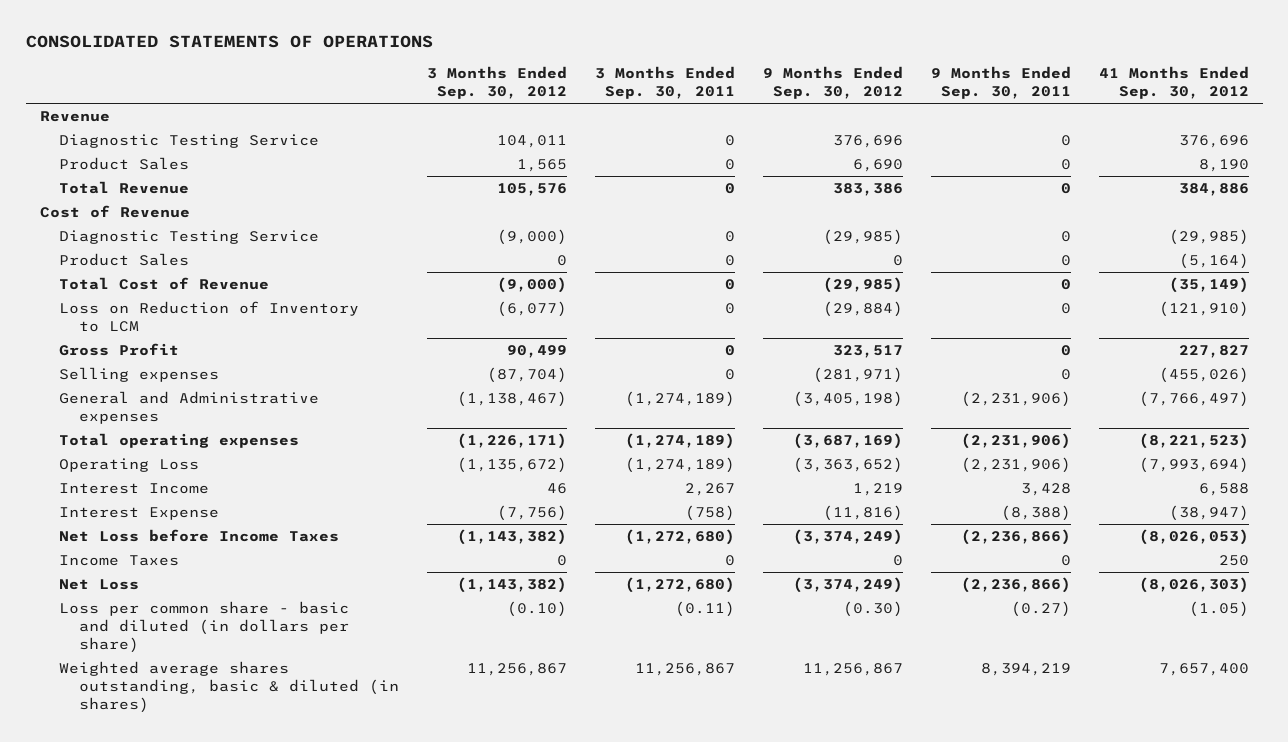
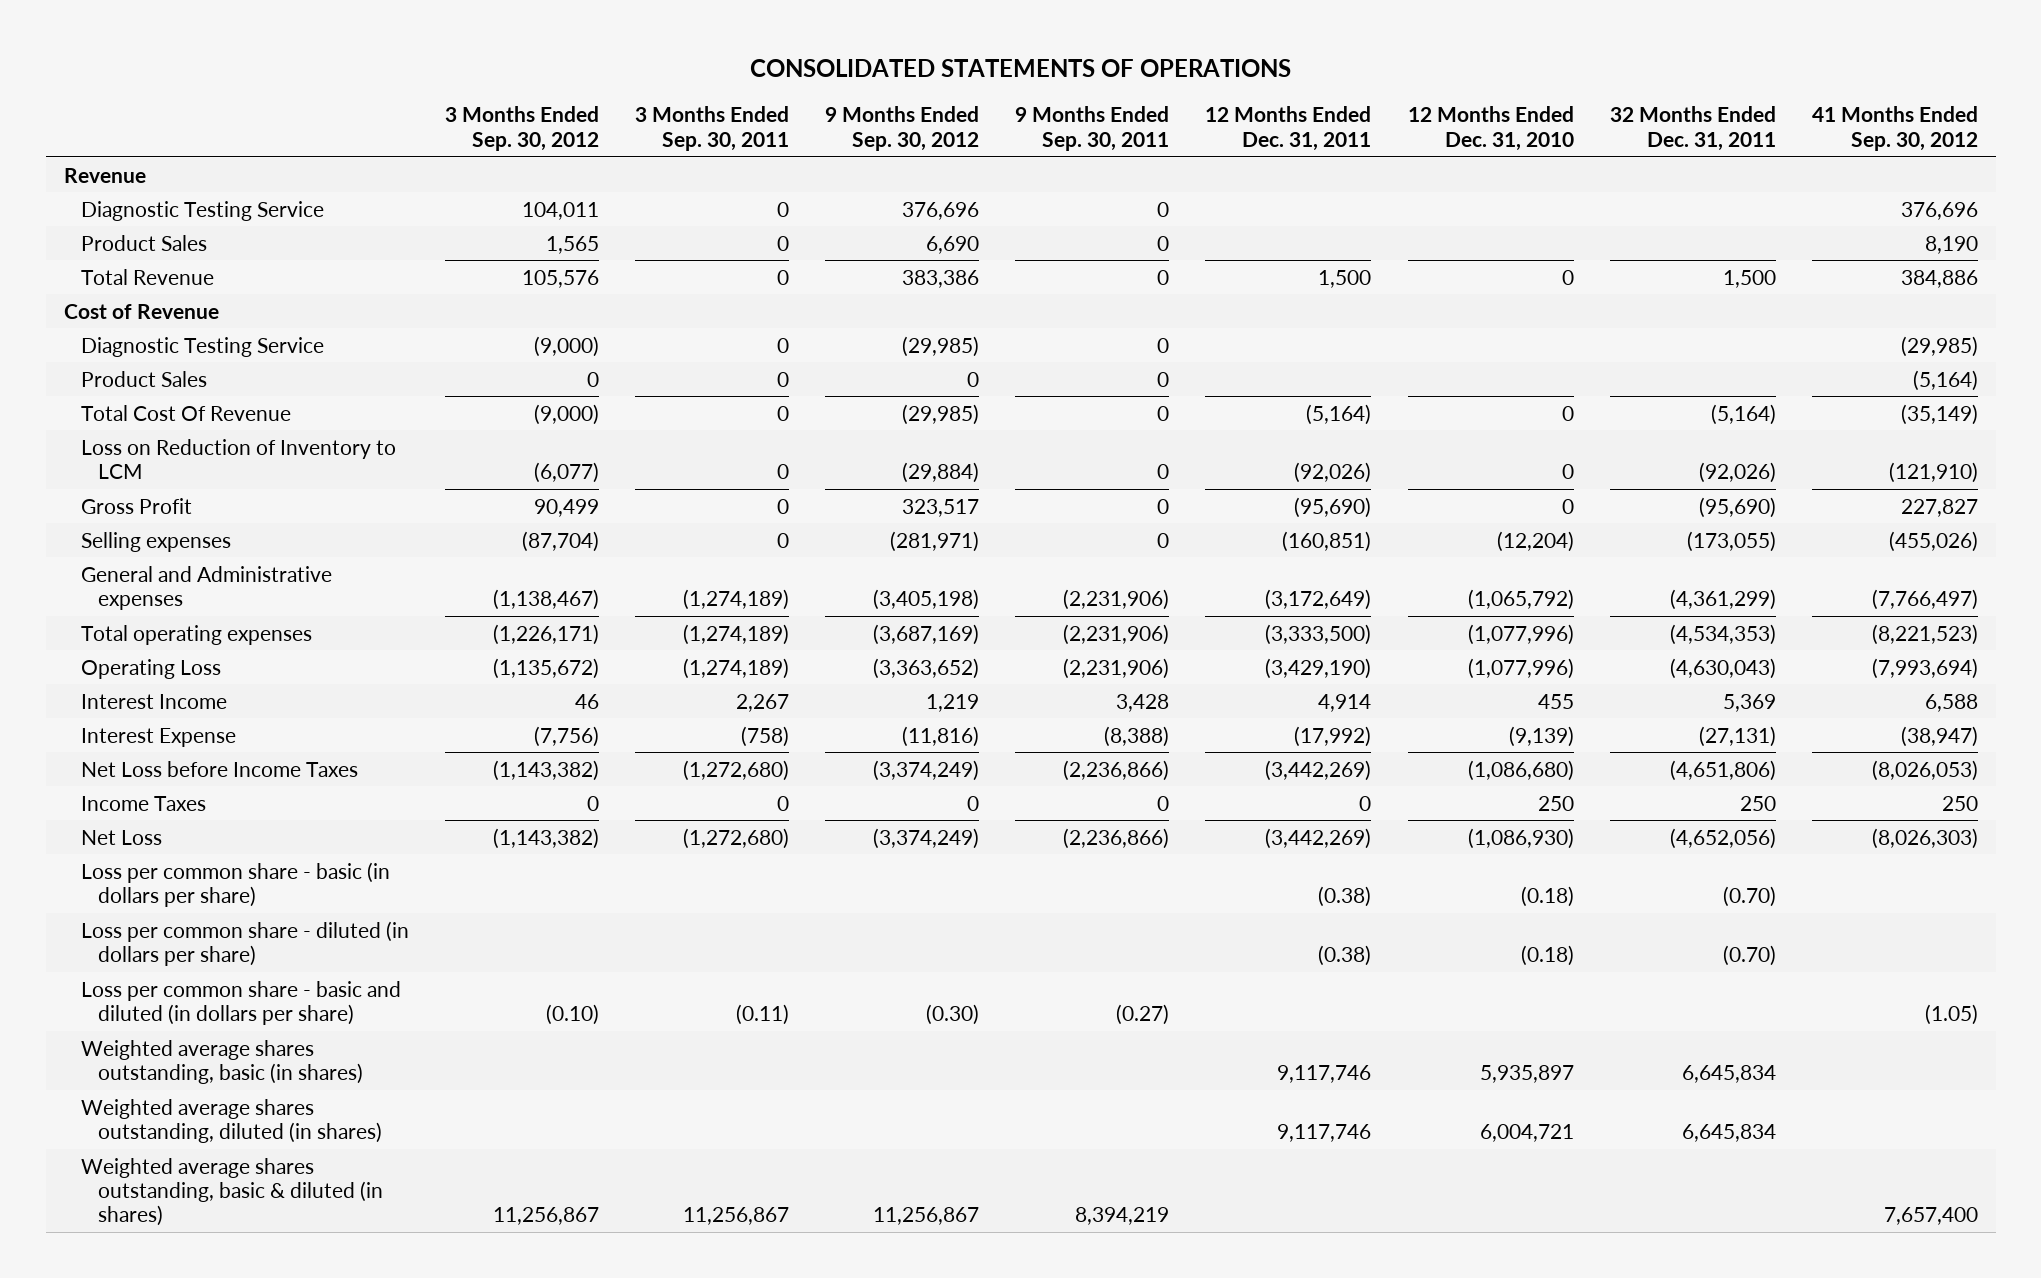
- | 3 Months Ended Sep. 30, 2012 | 3 Months Ended Sep. 30, 2011 | 9 Months Ended Sep. 30, 2012 | 9 Months Ended Sep. 30, 2011 | 41 Months Ended Sep. 30, 2012
+ | 3 Months Ended Sep. 30, 2012 | 3 Months Ended Sep. 30, 2011 | 9 Months Ended Sep. 30, 2012 | 9 Months Ended Sep. 30, 2011 | 12 Months Ended Dec. 31, 2011 | 12 Months Ended Dec. 31, 2010 | 32 Months Ended Dec. 31, 2011 | 41 Months Ended Sep. 30, 2012
- Total Cost of Revenue | (9,000) | 0 | (29,985) | 0 | (35,149)
+ Total Cost Of Revenue | (9,000) | 0 | (29,985) | 0 | (5,164) | 0 | (5,164) | (35,149)
+ Loss per common share - basic (in dollars per share) | | | | | (0.38) | (0.18) | (0.70) |
+ Loss per common share - diluted (in dollars per share) | | | | | (0.38) | (0.18) | (0.70) |
+ Weighted average shares outstanding, basic (in shares) | | | | | 9,117,746 | 5,935,897 | 6,645,834 |
+ Weighted average shares outstanding, diluted (in shares) | | | | | 9,117,746 | 6,004,721 | 6,645,834 |

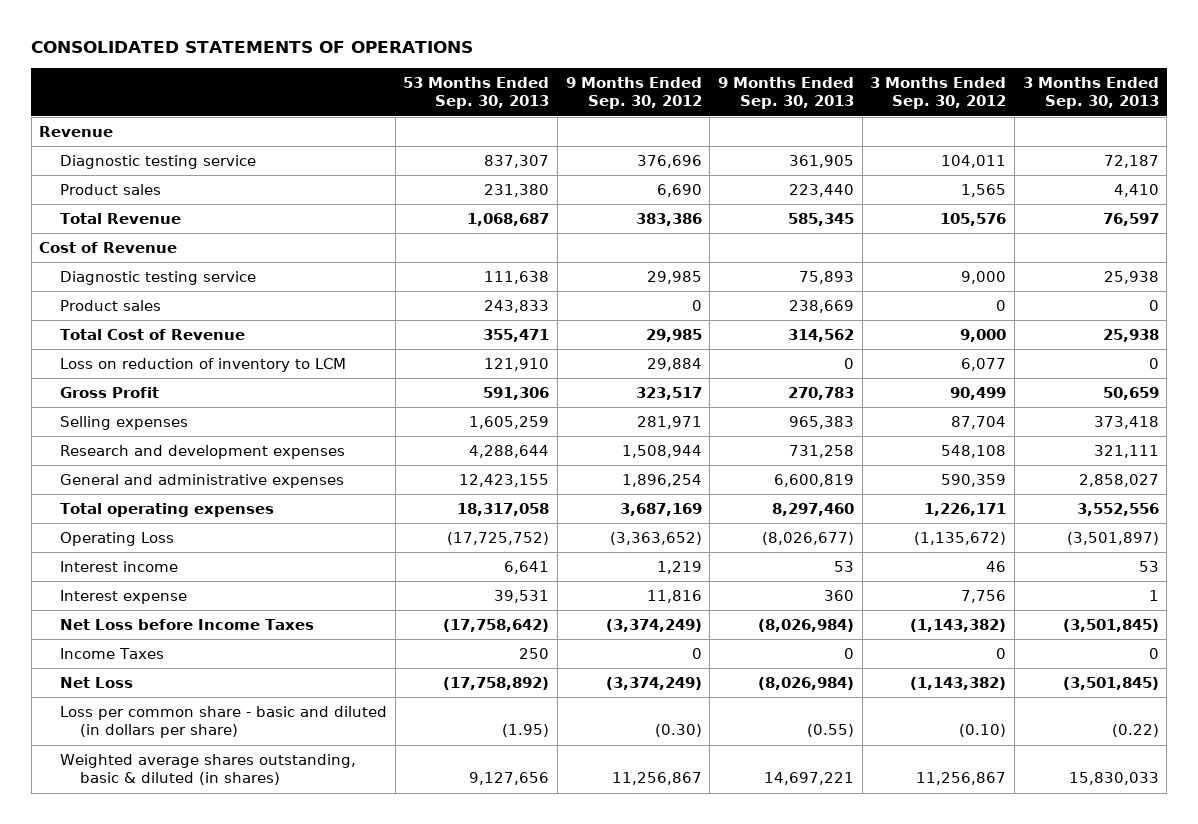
- | 3 Months Ended Sep. 30, 2012 | 3 Months Ended Sep. 30, 2011 | 9 Months Ended Sep. 30, 2012 | 9 Months Ended Sep. 30, 2011 | 12 Months Ended Dec. 31, 2011 | 12 Months Ended Dec. 31, 2010 | 32 Months Ended Dec. 31, 2011 | 41 Months Ended Sep. 30, 2012
+ | 53 Months Ended Sep. 30, 2013 | 9 Months Ended Sep. 30, 2012 | 9 Months Ended Sep. 30, 2013 | 3 Months Ended Sep. 30, 2012 | 3 Months Ended Sep. 30, 2013
- Diagnostic Testing Service | 104,011 | 0 | 376,696 | 0 | | | | 376,696
- Product Sales | 1,565 | 0 | 6,690 | 0 | | | | 8,190
+ Diagnostic testing service | 837,307 | 376,696 | 361,905 | 104,011 | 72,187
+ Product sales | 231,380 | 6,690 | 223,440 | 1,565 | 4,410
- Diagnostic Testing Service | (9,000) | 0 | (29,985) | 0 | | | | (29,985)
- Product Sales | 0 | 0 | 0 | 0 | | | | (5,164)
- Total Cost Of Revenue | (9,000) | 0 | (29,985) | 0 | (5,164) | 0 | (5,164) | (35,149)
- Loss on Reduction of Inventory to LCM | (6,077) | 0 | (29,884) | 0 | (92,026) | 0 | (92,026) | (121,910)
+ Diagnostic testing service | 111,638 | 29,985 | 75,893 | 9,000 | 25,938
+ Product sales | 243,833 | 0 | 238,669 | 0 | 0
+ Total Cost of Revenue | 355,471 | 29,985 | 314,562 | 9,000 | 25,938
+ Loss on reduction of inventory to LCM | 121,910 | 29,884 | 0 | 6,077 | 0
- Selling expenses | (87,704) | 0 | (281,971) | 0 | (160,851) | (12,204) | (173,055) | (455,026)
- General and Administrative expenses | (1,138,467) | (1,274,189) | (3,405,198) | (2,231,906) | (3,172,649) | (1,065,792) | (4,361,299) | (7,766,497)
- Total operating expenses | (1,226,171) | (1,274,189) | (3,687,169) | (2,231,906) | (3,333,500) | (1,077,996) | (4,534,353) | (8,221,523)
+ Selling expenses | 1,605,259 | 281,971 | 965,383 | 87,704 | 373,418
+ Research and development expenses | 4,288,644 | 1,508,944 | 731,258 | 548,108 | 321,111
+ General and administrative expenses | 12,423,155 | 1,896,254 | 6,600,819 | 590,359 | 2,858,027
+ Total operating expenses | 18,317,058 | 3,687,169 | 8,297,460 | 1,226,171 | 3,552,556
- Interest Income | 46 | 2,267 | 1,219 | 3,428 | 4,914 | 455 | 5,369 | 6,588
- Interest Expense | (7,756) | (758) | (11,816) | (8,388) | (17,992) | (9,139) | (27,131) | (38,947)
+ Interest income | 6,641 | 1,219 | 53 | 46 | 53
+ Interest expense | 39,531 | 11,816 | 360 | 7,756 | 1
- Loss per common share - basic (in dollars per share) | | | | | (0.38) | (0.18) | (0.70) |
- Loss per common share - diluted (in dollars per share) | | | | | (0.38) | (0.18) | (0.70) |
- Weighted average shares outstanding, basic (in shares) | | | | | 9,117,746 | 5,935,897 | 6,645,834 |
- Weighted average shares outstanding, diluted (in shares) | | | | | 9,117,746 | 6,004,721 | 6,645,834 |

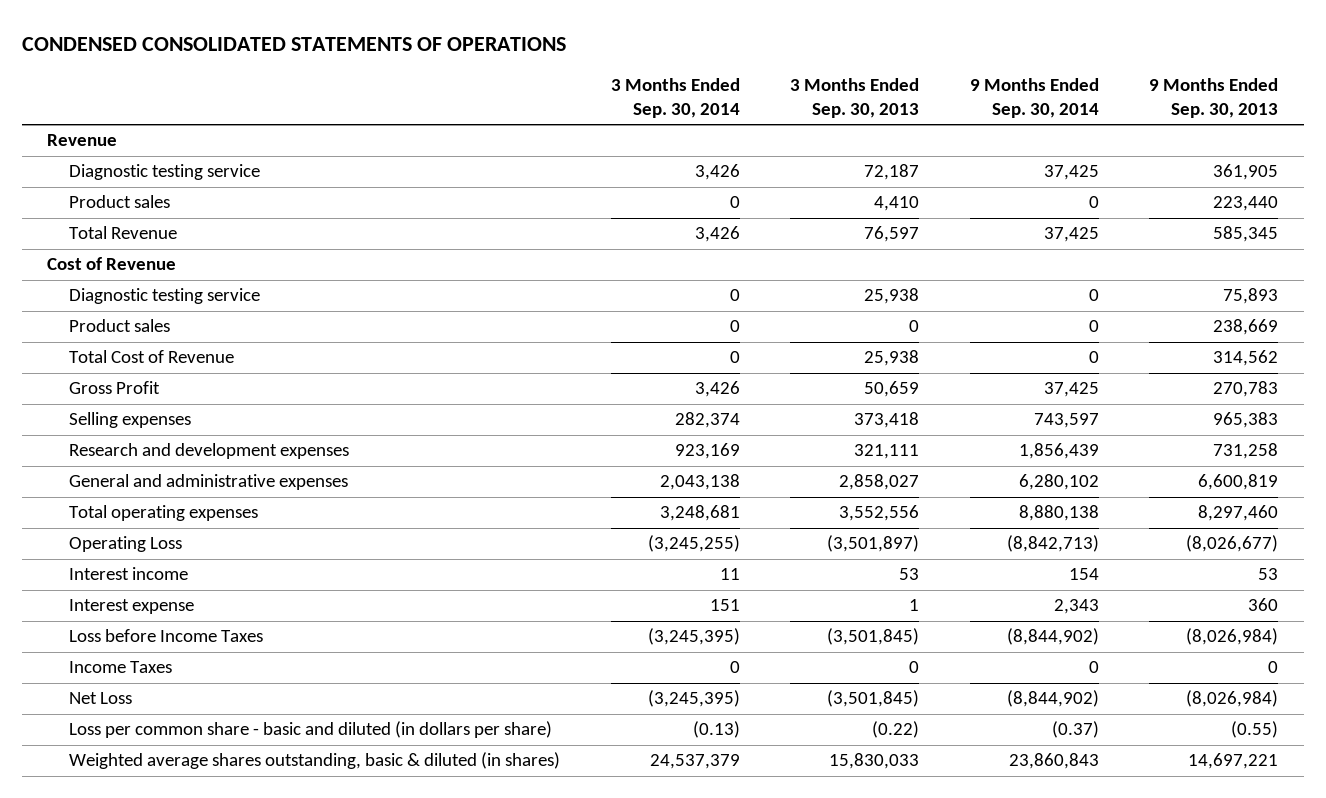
- CONSOLIDATED STATEMENTS OF OPERATIONS
+ CONDENSED CONSOLIDATED STATEMENTS OF OPERATIONS
- | 53 Months Ended Sep. 30, 2013 | 9 Months Ended Sep. 30, 2012 | 9 Months Ended Sep. 30, 2013 | 3 Months Ended Sep. 30, 2012 | 3 Months Ended Sep. 30, 2013
+ | 3 Months Ended Sep. 30, 2014 | 3 Months Ended Sep. 30, 2013 | 9 Months Ended Sep. 30, 2014 | 9 Months Ended Sep. 30, 2013
- Loss on reduction of inventory to LCM | 121,910 | 29,884 | 0 | 6,077 | 0
- Net Loss before Income Taxes | (17,758,642) | (3,374,249) | (8,026,984) | (1,143,382) | (3,501,845)
+ Loss before Income Taxes | (3,245,395) | (3,501,845) | (8,844,902) | (8,026,984)

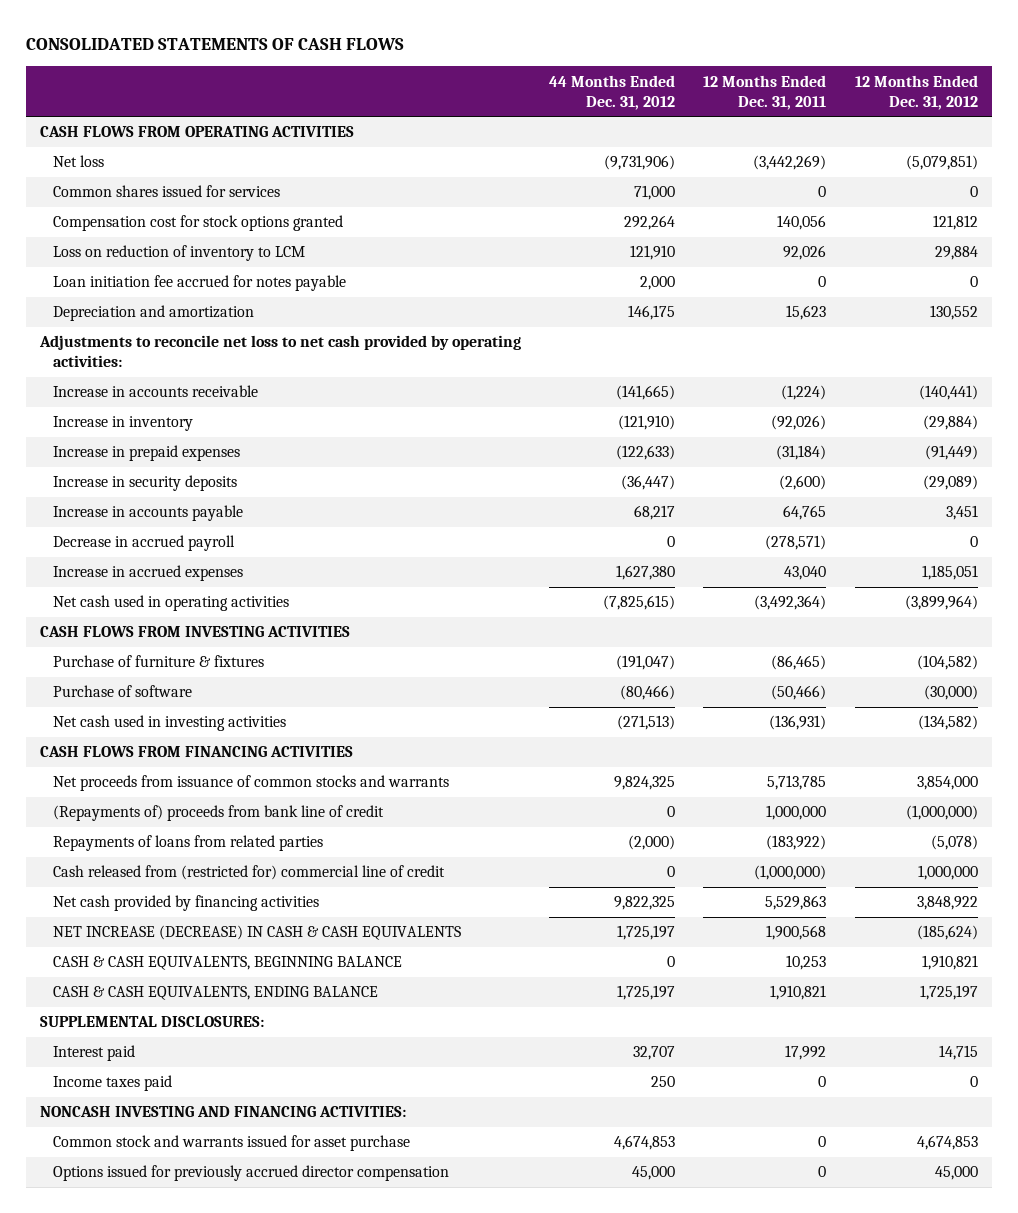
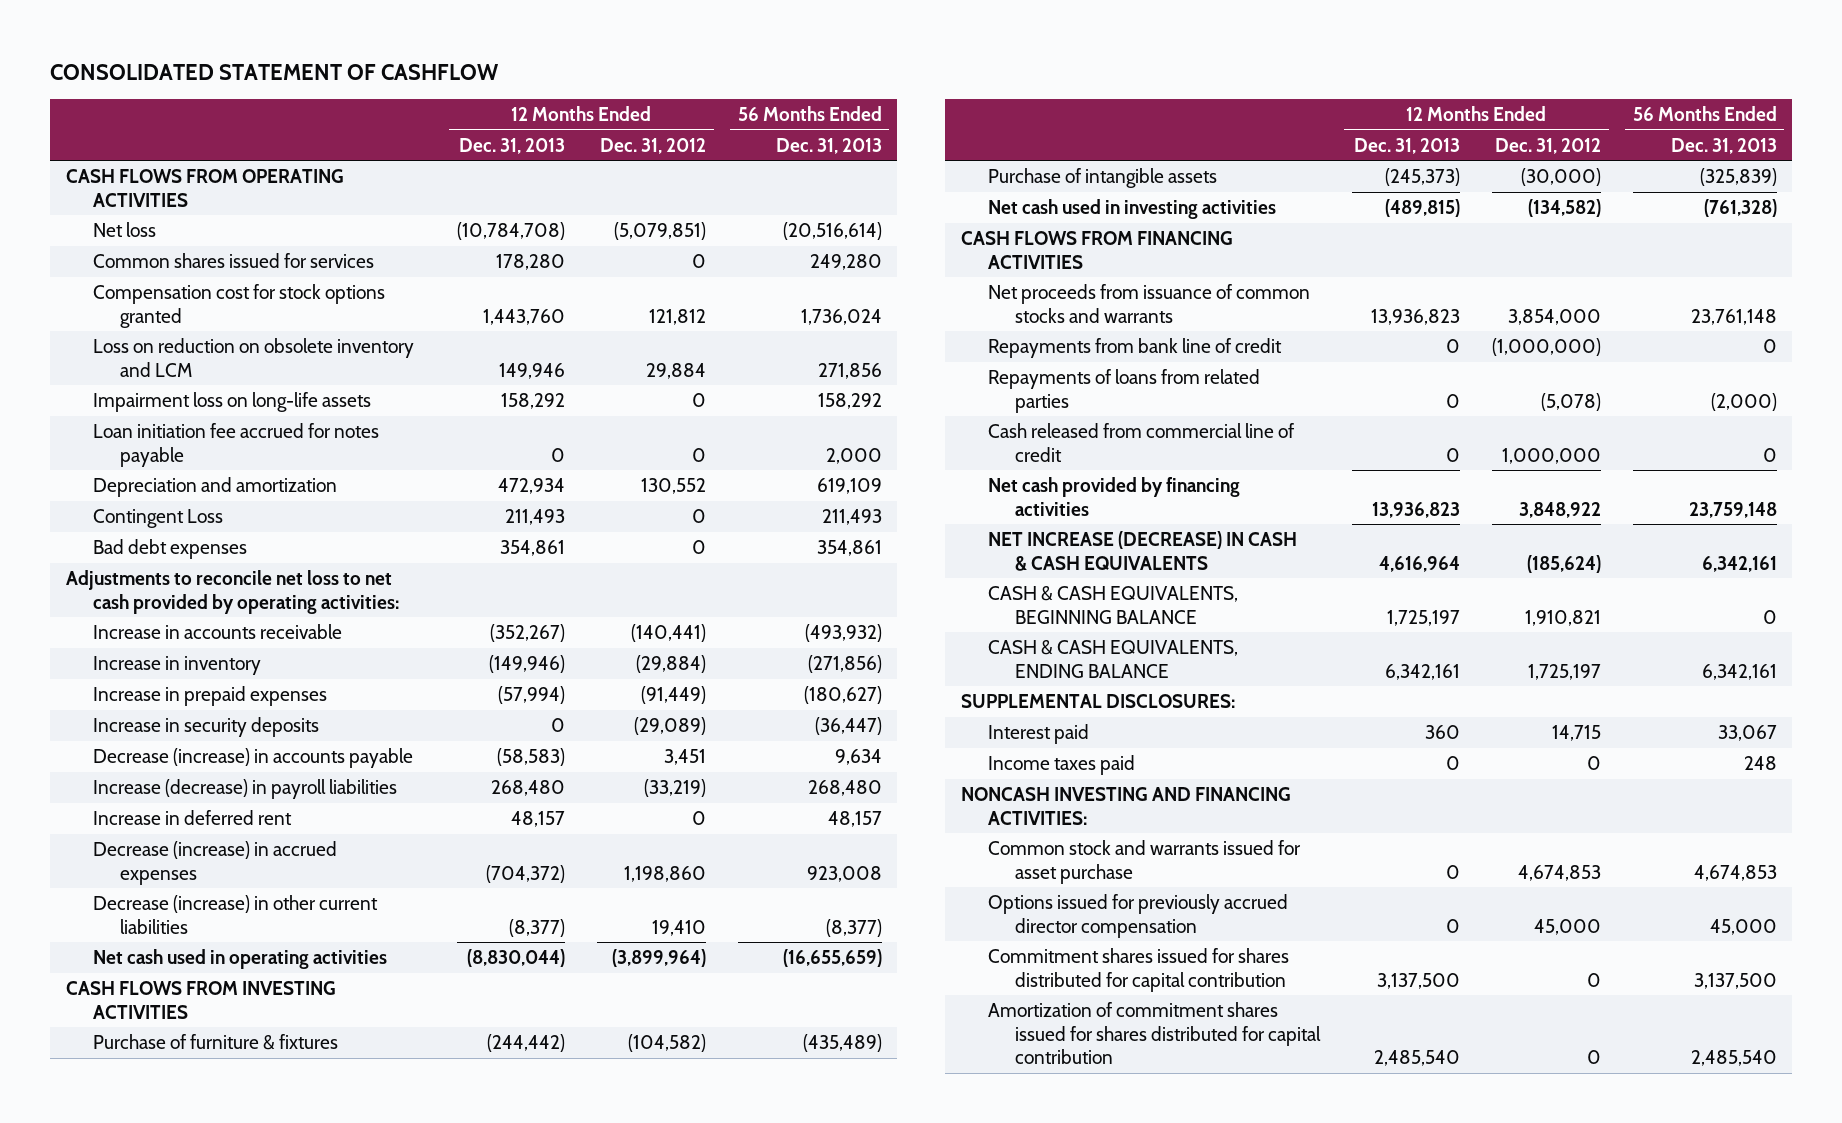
- CONSOLIDATED STATEMENTS OF CASH FLOWS
+ CONSOLIDATED STATEMENT OF CASHFLOW
- | 44 Months Ended Dec. 31, 2012 | 12 Months Ended Dec. 31, 2011 | 12 Months Ended Dec. 31, 2012
+ | 12 Months Ended Dec. 31, 2013 | 12 Months Ended Dec. 31, 2012 | 56 Months Ended Dec. 31, 2013
- Loss on reduction of inventory to LCM | 121,910 | 92,026 | 29,884
+ Loss on reduction on obsolete inventory and LCM | 149,946 | 29,884 | 271,856
+ Impairment loss on long-life assets | 158,292 | 0 | 158,292
+ Contingent Loss | 211,493 | 0 | 211,493
+ Bad debt expenses | 354,861 | 0 | 354,861
- Increase in accounts payable | 68,217 | 64,765 | 3,451
- Decrease in accrued payroll | 0 | (278,571) | 0
- Increase in accrued expenses | 1,627,380 | 43,040 | 1,185,051
+ Decrease (increase) in accounts payable | (58,583) | 3,451 | 9,634
+ Increase (decrease) in payroll liabilities | 268,480 | (33,219) | 268,480
+ Increase in deferred rent | 48,157 | 0 | 48,157
+ Decrease (increase) in accrued expenses | (704,372) | 1,198,860 | 923,008
+ Decrease (increase) in other current liabilities | (8,377) | 19,410 | (8,377)
- Purchase of software | (80,466) | (50,466) | (30,000)
+ Purchase of intangible assets | (245,373) | (30,000) | (325,839)
- (Repayments of) proceeds from bank line of credit | 0 | 1,000,000 | (1,000,000)
+ Repayments from bank line of credit | 0 | (1,000,000) | 0
- Cash released from (restricted for) commercial line of credit | 0 | (1,000,000) | 1,000,000
+ Cash released from commercial line of credit | 0 | 1,000,000 | 0
+ Commitment shares issued for shares distributed for capital contribution | 3,137,500 | 0 | 3,137,500
+ Amortization of commitment shares issued for shares distributed for capital contribution | 2,485,540 | 0 | 2,485,540

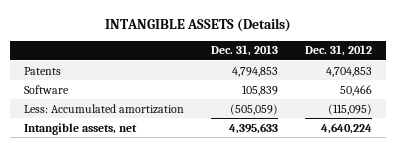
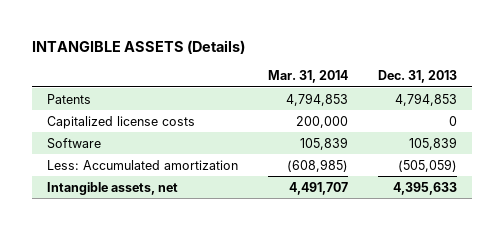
- | Dec. 31, 2013 | Dec. 31, 2012
+ | Mar. 31, 2014 | Dec. 31, 2013
+ Capitalized license costs | 200,000 | 0

